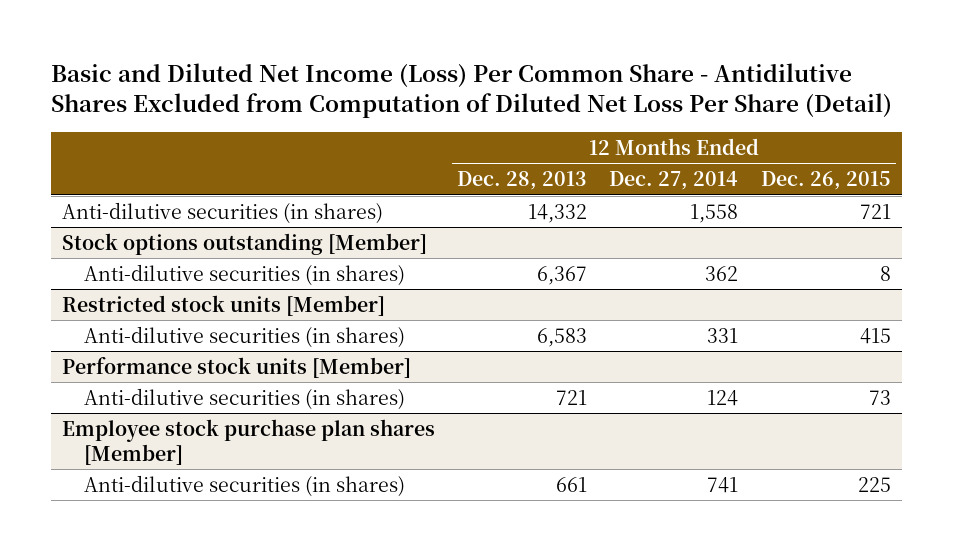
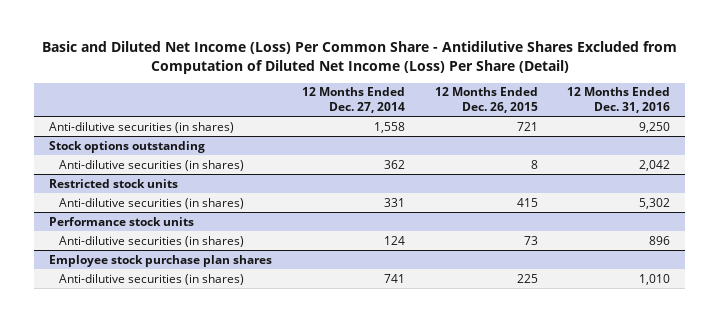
- Basic and Diluted Net Income (Loss) Per Common Share - Antidilutive Shares Excluded from Computation of Diluted Net Loss Per Share (Detail)
+ Basic and Diluted Net Income (Loss) Per Common Share - Antidilutive Shares Excluded from Computation of Diluted Net Income (Loss) Per Share (Detail)
- | 12 Months Ended Dec. 28, 2013 | 12 Months Ended Dec. 27, 2014 | 12 Months Ended Dec. 26, 2015
+ | 12 Months Ended Dec. 27, 2014 | 12 Months Ended Dec. 26, 2015 | 12 Months Ended Dec. 31, 2016
- Stock options outstanding [Member]
+ Stock options outstanding
- Restricted stock units [Member]
+ Restricted stock units
- Performance stock units [Member]
+ Performance stock units
- Employee stock purchase plan shares [Member]
+ Employee stock purchase plan shares

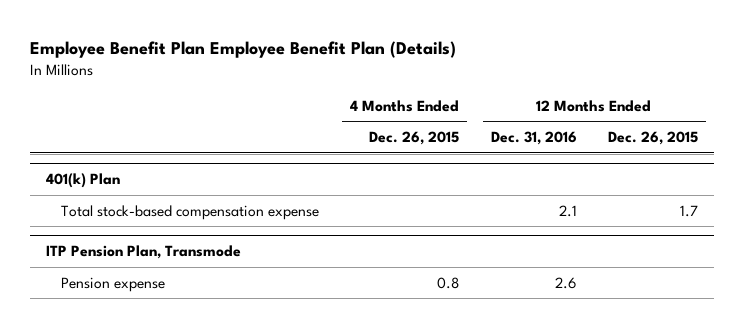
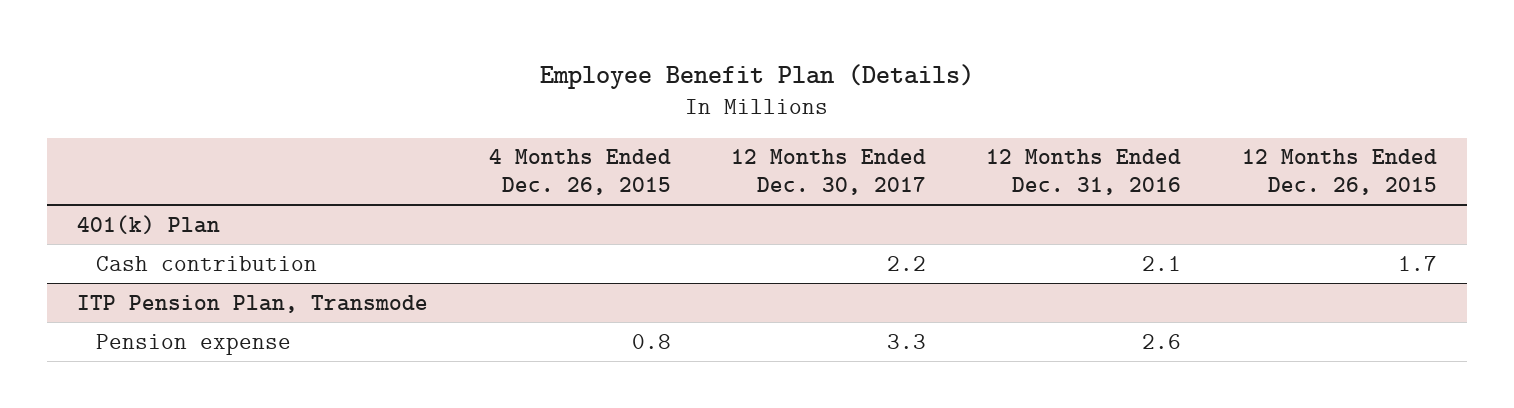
- Employee Benefit Plan Employee Benefit Plan (Details)
+ Employee Benefit Plan (Details)
- | 4 Months Ended Dec. 26, 2015 | 12 Months Ended Dec. 31, 2016 | 12 Months Ended Dec. 26, 2015
+ | 4 Months Ended Dec. 26, 2015 | 12 Months Ended Dec. 30, 2017 | 12 Months Ended Dec. 31, 2016 | 12 Months Ended Dec. 26, 2015
@ 401(k) Plan
- Total stock-based compensation expense | | 2.1 | 1.7
+ Cash contribution | | 2.2 | 2.1 | 1.7

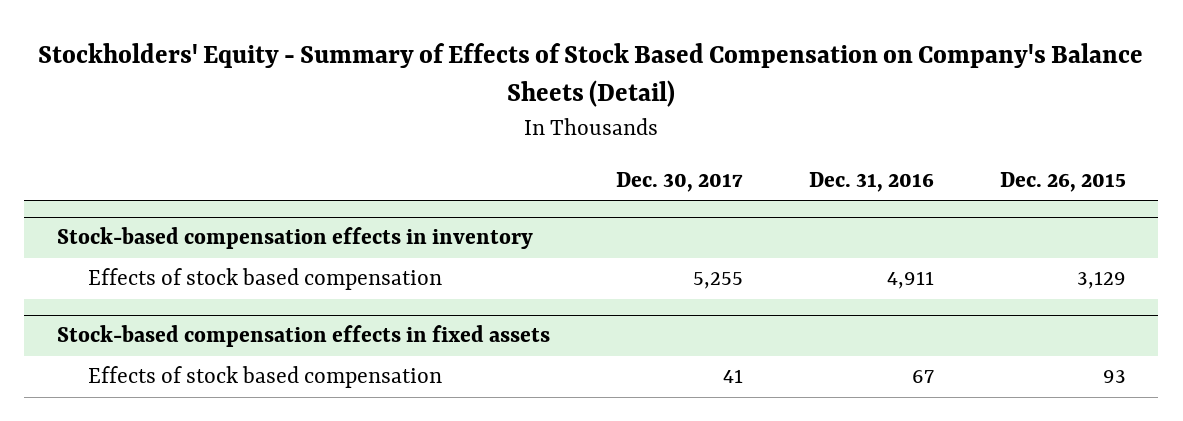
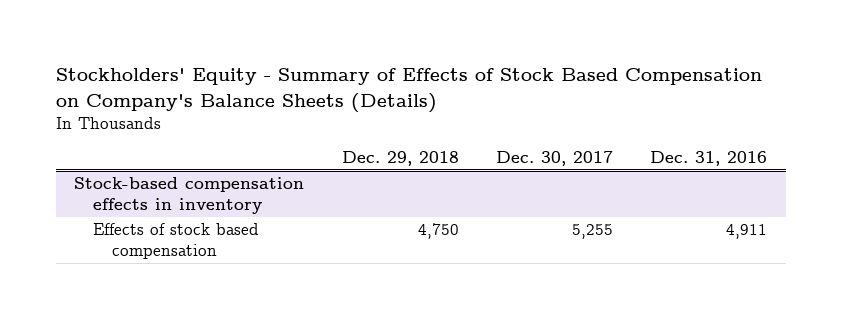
- Stockholders' Equity - Summary of Effects of Stock Based Compensation on Company's Balance Sheets (Detail)
+ Stockholders' Equity - Summary of Effects of Stock Based Compensation on Company's Balance Sheets (Details)
- | Dec. 30, 2017 | Dec. 31, 2016 | Dec. 26, 2015
+ | Dec. 29, 2018 | Dec. 30, 2017 | Dec. 31, 2016
- Stock-based compensation effects in fixed assets
- Effects of stock based compensation | 41 | 67 | 93

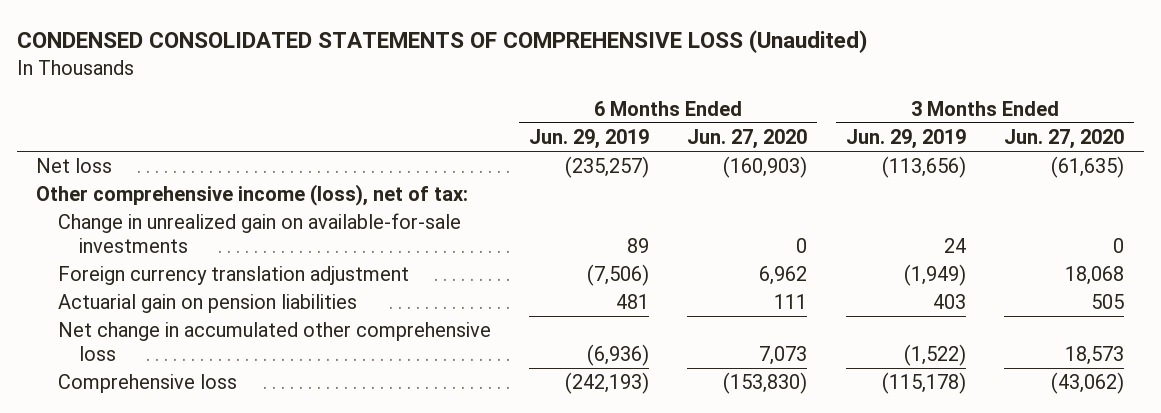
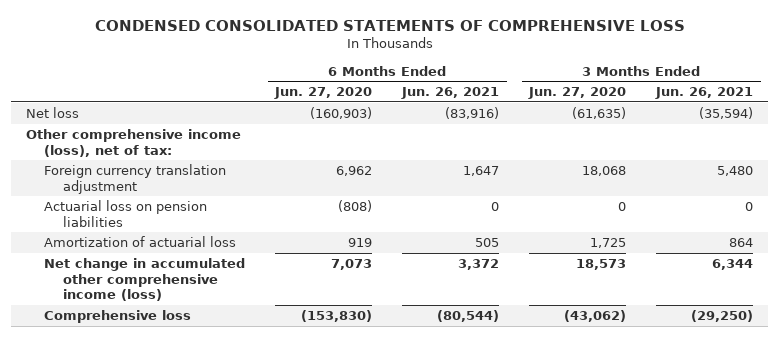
- CONDENSED CONSOLIDATED STATEMENTS OF COMPREHENSIVE LOSS (Unaudited)
+ CONDENSED CONSOLIDATED STATEMENTS OF COMPREHENSIVE LOSS
- | 6 Months Ended Jun. 29, 2019 | 6 Months Ended Jun. 27, 2020 | 3 Months Ended Jun. 29, 2019 | 3 Months Ended Jun. 27, 2020
+ | 6 Months Ended Jun. 27, 2020 | 6 Months Ended Jun. 26, 2021 | 3 Months Ended Jun. 27, 2020 | 3 Months Ended Jun. 26, 2021
- Change in unrealized gain on available-for-sale investments | 89 | 0 | 24 | 0
- Actuarial gain on pension liabilities | 481 | 111 | 403 | 505
- Net change in accumulated other comprehensive loss | (6,936) | 7,073 | (1,522) | 18,573
+ Actuarial loss on pension liabilities | (808) | 0 | 0 | 0
+ Amortization of actuarial loss | 919 | 505 | 1,725 | 864
+ Net change in accumulated other comprehensive income (loss) | 7,073 | 3,372 | 18,573 | 6,344

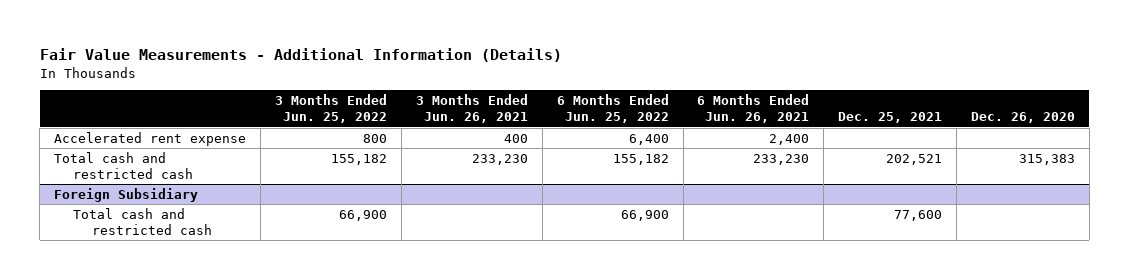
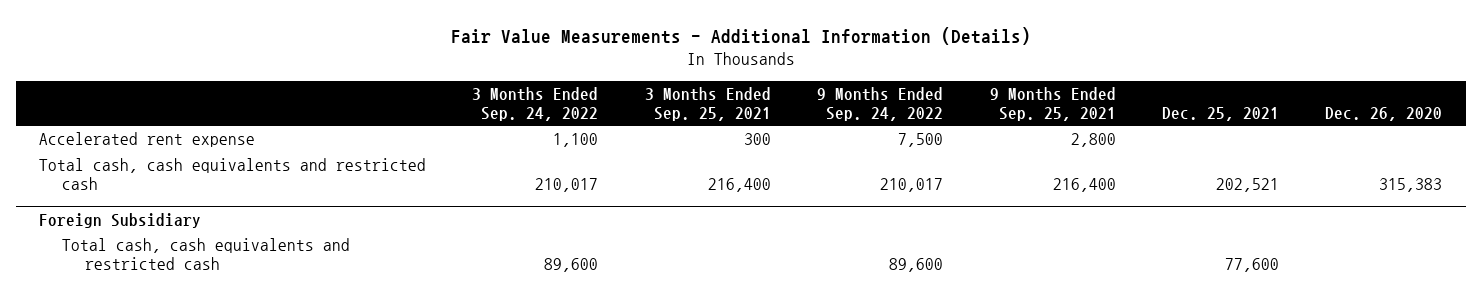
- | 3 Months Ended Jun. 25, 2022 | 3 Months Ended Jun. 26, 2021 | 6 Months Ended Jun. 25, 2022 | 6 Months Ended Jun. 26, 2021 | Dec. 25, 2021 | Dec. 26, 2020
+ | 3 Months Ended Sep. 24, 2022 | 3 Months Ended Sep. 25, 2021 | 9 Months Ended Sep. 24, 2022 | 9 Months Ended Sep. 25, 2021 | Dec. 25, 2021 | Dec. 26, 2020
- Total cash and restricted cash | 155,182 | 233,230 | 155,182 | 233,230 | 202,521 | 315,383
+ Total cash, cash equivalents and restricted cash | 210,017 | 216,400 | 210,017 | 216,400 | 202,521 | 315,383
@ Foreign Subsidiary
- Total cash and restricted cash | 66,900 | | 66,900 | | 77,600 |
+ Total cash, cash equivalents and restricted cash | 89,600 | | 89,600 | | 77,600 |

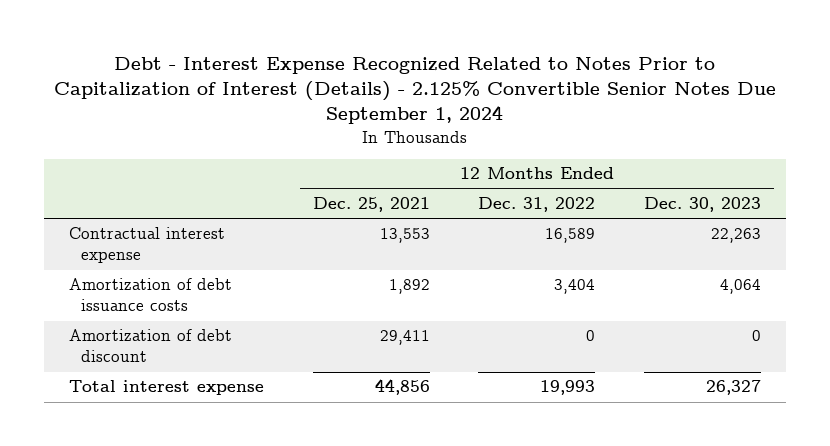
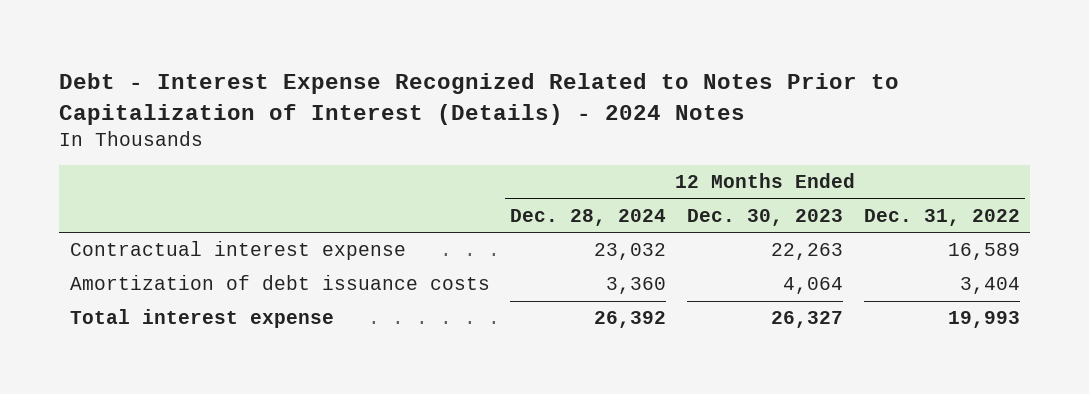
- Debt - Interest Expense Recognized Related to Notes Prior to Capitalization of Interest (Details) - 2.125% Convertible Senior Notes Due September 1, 2024
+ Debt - Interest Expense Recognized Related to Notes Prior to Capitalization of Interest (Details) - 2024 Notes
- | 12 Months Ended Dec. 25, 2021 | 12 Months Ended Dec. 31, 2022 | 12 Months Ended Dec. 30, 2023
+ | 12 Months Ended Dec. 28, 2024 | 12 Months Ended Dec. 30, 2023 | 12 Months Ended Dec. 31, 2022
- Amortization of debt discount | 29,411 | 0 | 0

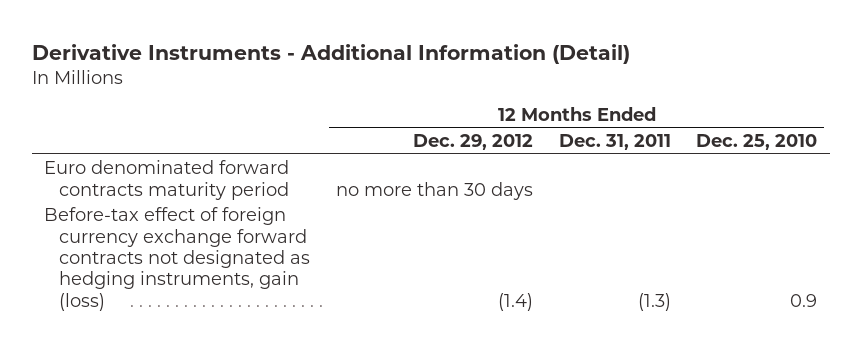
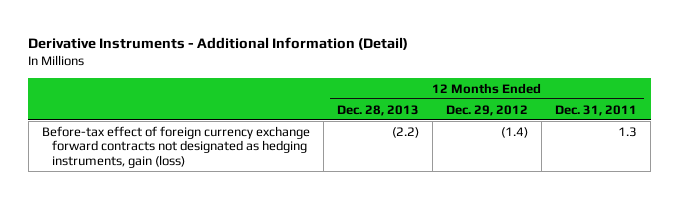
- | 12 Months Ended Dec. 29, 2012 | 12 Months Ended Dec. 31, 2011 | 12 Months Ended Dec. 25, 2010
+ | 12 Months Ended Dec. 28, 2013 | 12 Months Ended Dec. 29, 2012 | 12 Months Ended Dec. 31, 2011
- Euro denominated forward contracts maturity period | no more than 30 days | |
- Before-tax effect of foreign currency exchange forward contracts not designated as hedging instruments, gain (loss) | (1.4) | (1.3) | 0.9
+ Before-tax effect of foreign currency exchange forward contracts not designated as hedging instruments, gain (loss) | (2.2) | (1.4) | 1.3

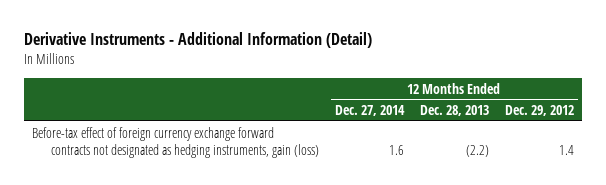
- | 12 Months Ended Dec. 28, 2013 | 12 Months Ended Dec. 29, 2012 | 12 Months Ended Dec. 31, 2011
+ | 12 Months Ended Dec. 27, 2014 | 12 Months Ended Dec. 28, 2013 | 12 Months Ended Dec. 29, 2012
- Before-tax effect of foreign currency exchange forward contracts not designated as hedging instruments, gain (loss) | (2.2) | (1.4) | 1.3
+ Before-tax effect of foreign currency exchange forward contracts not designated as hedging instruments, gain (loss) | 1.6 | (2.2) | 1.4

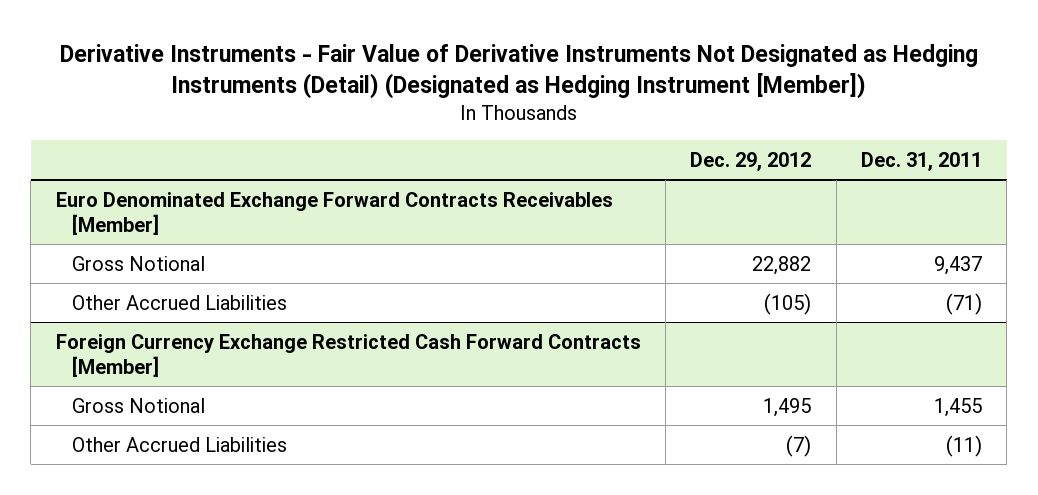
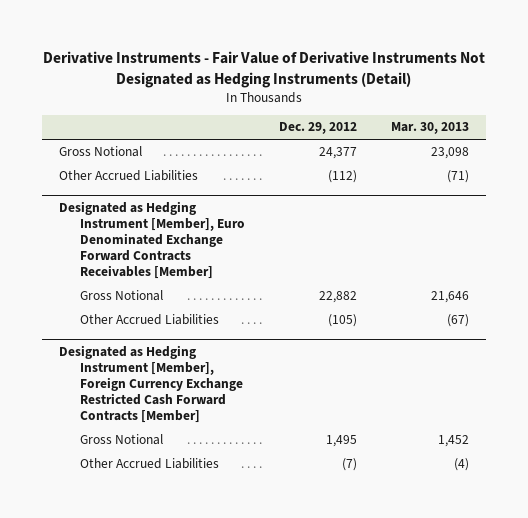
- Derivative Instruments - Fair Value of Derivative Instruments Not Designated as Hedging Instruments (Detail) (Designated as Hedging Instrument [Member])
+ Derivative Instruments - Fair Value of Derivative Instruments Not Designated as Hedging Instruments (Detail)
- | Dec. 29, 2012 | Dec. 31, 2011
+ | Dec. 29, 2012 | Mar. 30, 2013
- Euro Denominated Exchange Forward Contracts Receivables [Member]
+ Gross Notional | 24,377 | 23,098
+ Other Accrued Liabilities | (112) | (71)
+ Designated as Hedging Instrument [Member], Euro Denominated Exchange Forward Contracts Receivables [Member]
- Foreign Currency Exchange Restricted Cash Forward Contracts [Member]
+ Designated as Hedging Instrument [Member], Foreign Currency Exchange Restricted Cash Forward Contracts [Member]

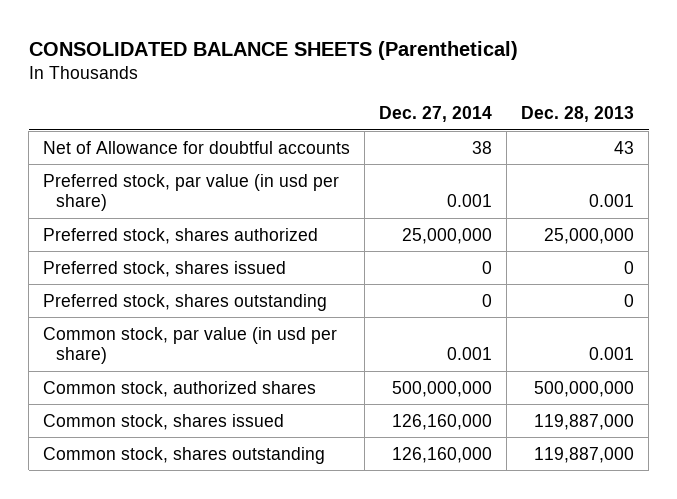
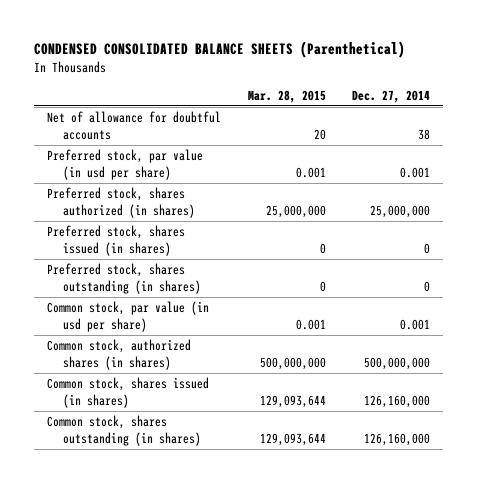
- CONSOLIDATED BALANCE SHEETS (Parenthetical)
+ CONDENSED CONSOLIDATED BALANCE SHEETS (Parenthetical)
- | Dec. 27, 2014 | Dec. 28, 2013
+ | Mar. 28, 2015 | Dec. 27, 2014
- Net of Allowance for doubtful accounts | 38 | 43
+ Net of allowance for doubtful accounts | 20 | 38
- Preferred stock, shares authorized | 25,000,000 | 25,000,000
- Preferred stock, shares issued | 0 | 0
- Preferred stock, shares outstanding | 0 | 0
+ Preferred stock, shares authorized (in shares) | 25,000,000 | 25,000,000
+ Preferred stock, shares issued (in shares) | 0 | 0
+ Preferred stock, shares outstanding (in shares) | 0 | 0
- Common stock, authorized shares | 500,000,000 | 500,000,000
- Common stock, shares issued | 126,160,000 | 119,887,000
- Common stock, shares outstanding | 126,160,000 | 119,887,000
+ Common stock, authorized shares (in shares) | 500,000,000 | 500,000,000
+ Common stock, shares issued (in shares) | 129,093,644 | 126,160,000
+ Common stock, shares outstanding (in shares) | 129,093,644 | 126,160,000

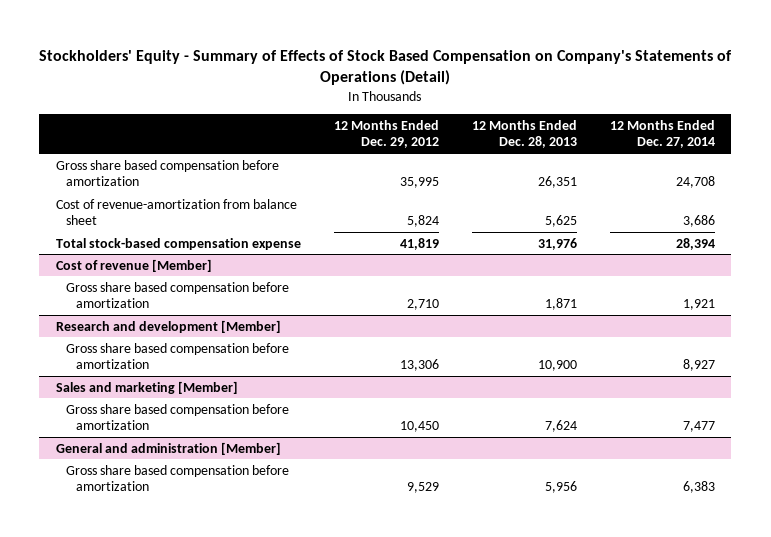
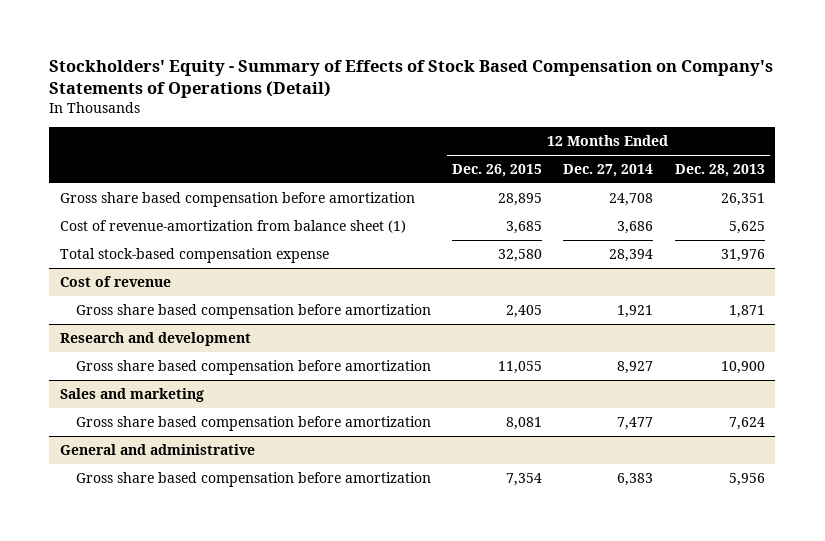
- | 12 Months Ended Dec. 29, 2012 | 12 Months Ended Dec. 28, 2013 | 12 Months Ended Dec. 27, 2014
+ | 12 Months Ended Dec. 26, 2015 | 12 Months Ended Dec. 27, 2014 | 12 Months Ended Dec. 28, 2013
- Cost of revenue-amortization from balance sheet | 5,824 | 5,625 | 3,686
+ Cost of revenue-amortization from balance sheet (1) | 3,685 | 3,686 | 5,625
- Cost of revenue [Member]
+ Cost of revenue
- Research and development [Member]
+ Research and development
- Sales and marketing [Member]
+ Sales and marketing
- General and administration [Member]
+ General and administrative

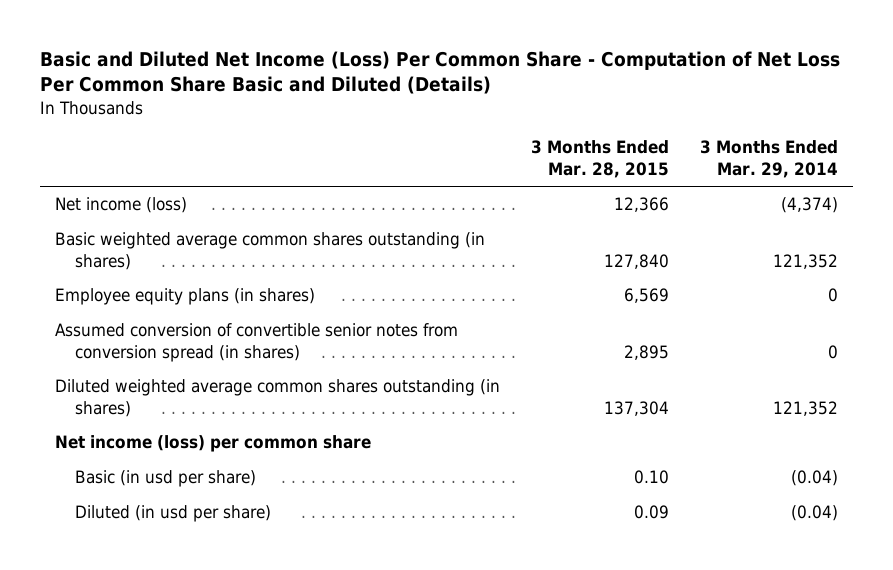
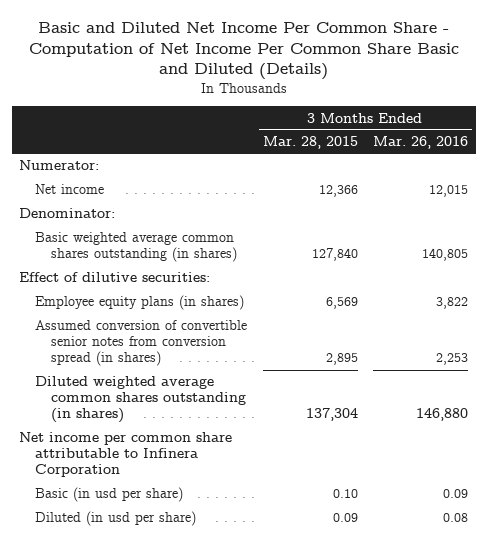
- Basic and Diluted Net Income (Loss) Per Common Share - Computation of Net Loss Per Common Share Basic and Diluted (Details)
+ Basic and Diluted Net Income Per Common Share - Computation of Net Income Per Common Share Basic and Diluted (Details)
- | 3 Months Ended Mar. 28, 2015 | 3 Months Ended Mar. 29, 2014
+ | 3 Months Ended Mar. 28, 2015 | 3 Months Ended Mar. 26, 2016
- Net income (loss) | 12,366 | (4,374)
+ Numerator:
+ Net income | 12,366 | 12,015
+ Denominator:
+ Effect of dilutive securities:
- Net income (loss) per common share
+ Net income per common share attributable to Infinera Corporation

